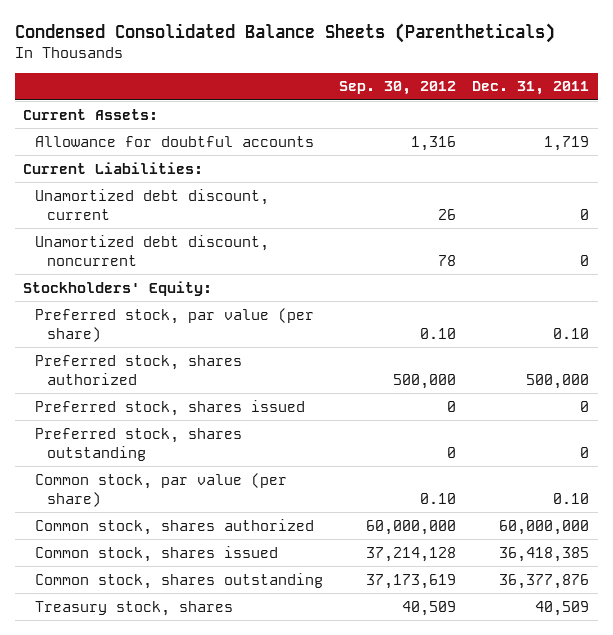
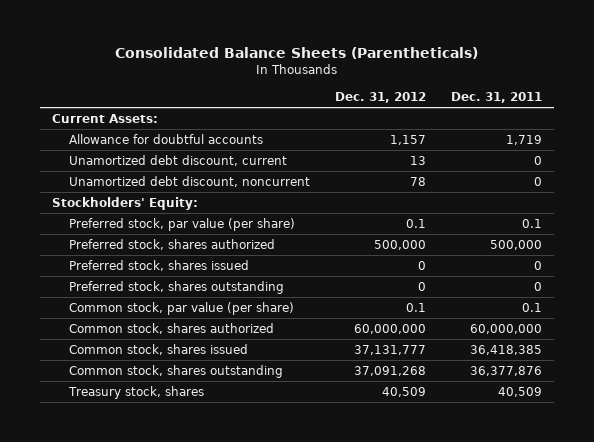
- Condensed Consolidated Balance Sheets (Parentheticals)
+ Consolidated Balance Sheets (Parentheticals)
- | Sep. 30, 2012 | Dec. 31, 2011
+ | Dec. 31, 2012 | Dec. 31, 2011
- Current Liabilities:
- Preferred stock, par value (per share) | 0.10 | 0.10
+ Preferred stock, par value (per share) | 0.1 | 0.1
- Common stock, par value (per share) | 0.10 | 0.10
+ Common stock, par value (per share) | 0.1 | 0.1

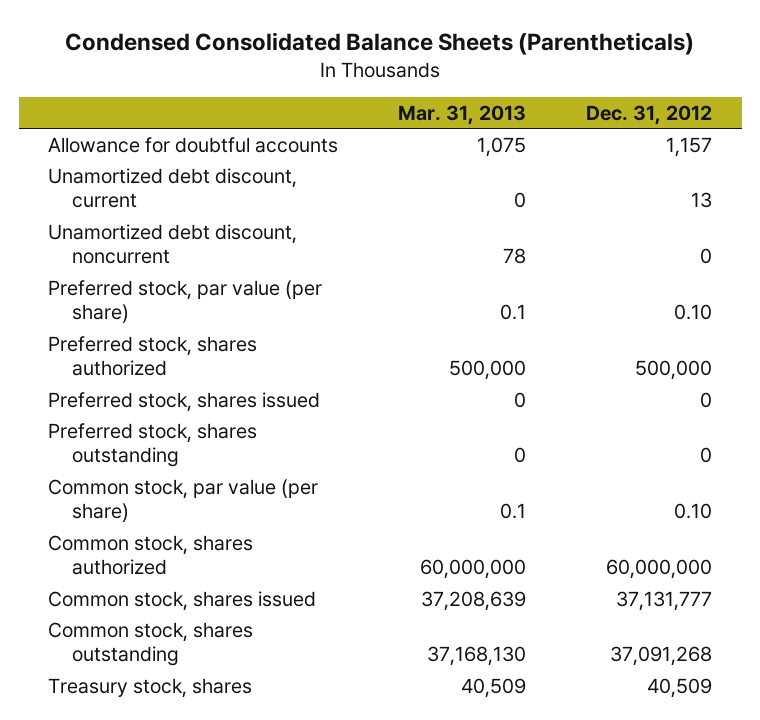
- Consolidated Balance Sheets (Parentheticals)
+ Condensed Consolidated Balance Sheets (Parentheticals)
- | Dec. 31, 2012 | Dec. 31, 2011
+ | Mar. 31, 2013 | Dec. 31, 2012
- Current Assets:
- Unamortized debt discount, noncurrent | 78 | 0
- Stockholders' Equity:
- Preferred stock, par value (per share) | 0.1 | 0.1
+ Unamortized debt discount, noncurrent | 78 | 0
+ Preferred stock, par value (per share) | 0.1 | 0.10
- Common stock, par value (per share) | 0.1 | 0.1
+ Common stock, par value (per share) | 0.1 | 0.10

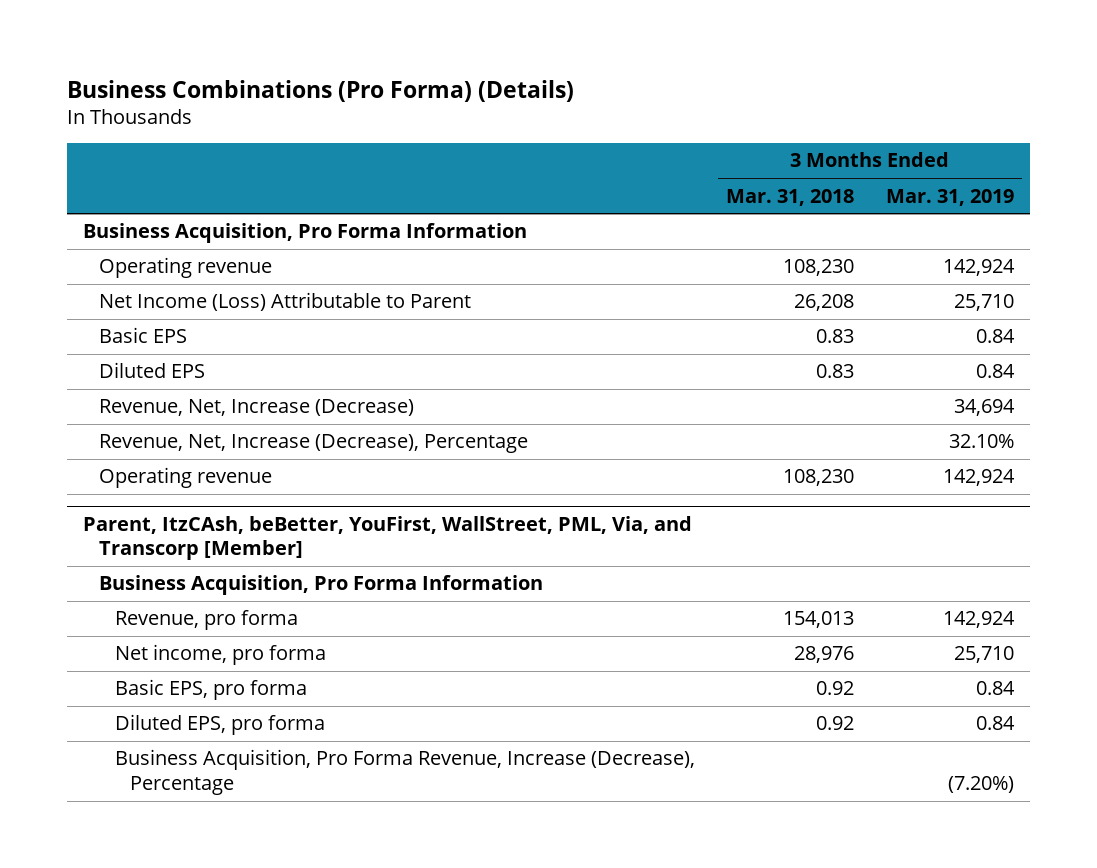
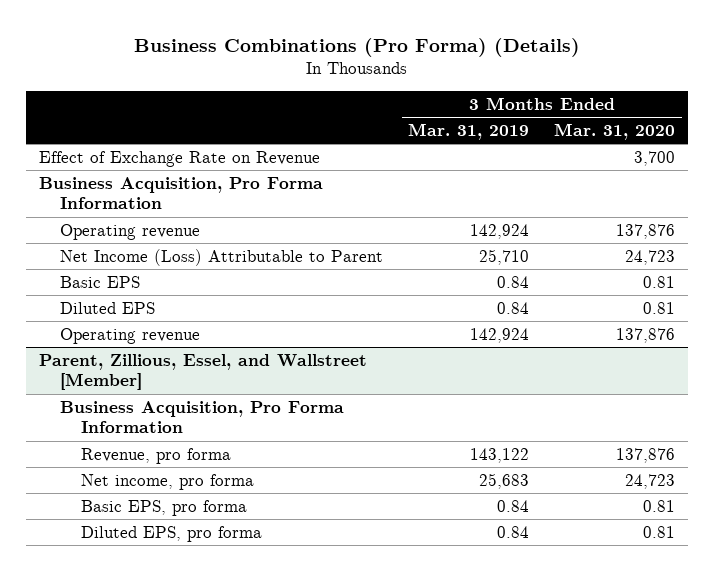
- | 3 Months Ended Mar. 31, 2018 | 3 Months Ended Mar. 31, 2019
+ | 3 Months Ended Mar. 31, 2019 | 3 Months Ended Mar. 31, 2020
+ Effect of Exchange Rate on Revenue | | 3,700
- Revenue, Net, Increase (Decrease) | | 34,694
- Revenue, Net, Increase (Decrease), Percentage | | 32.10%
- Parent, ItzCAsh, beBetter, YouFirst, WallStreet, PML, Via, and Transcorp [Member]
+ Parent, Zillious, Essel, and Wallstreet [Member]
- Revenue, pro forma | 154,013 | 142,924
- Net income, pro forma | 28,976 | 25,710
+ Revenue, pro forma | 143,122 | 137,876
+ Net income, pro forma | 25,683 | 24,723
- Business Acquisition, Pro Forma Revenue, Increase (Decrease), Percentage | | (7.20%)

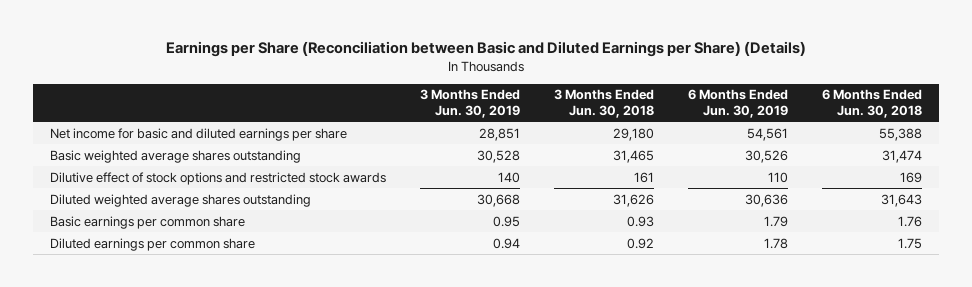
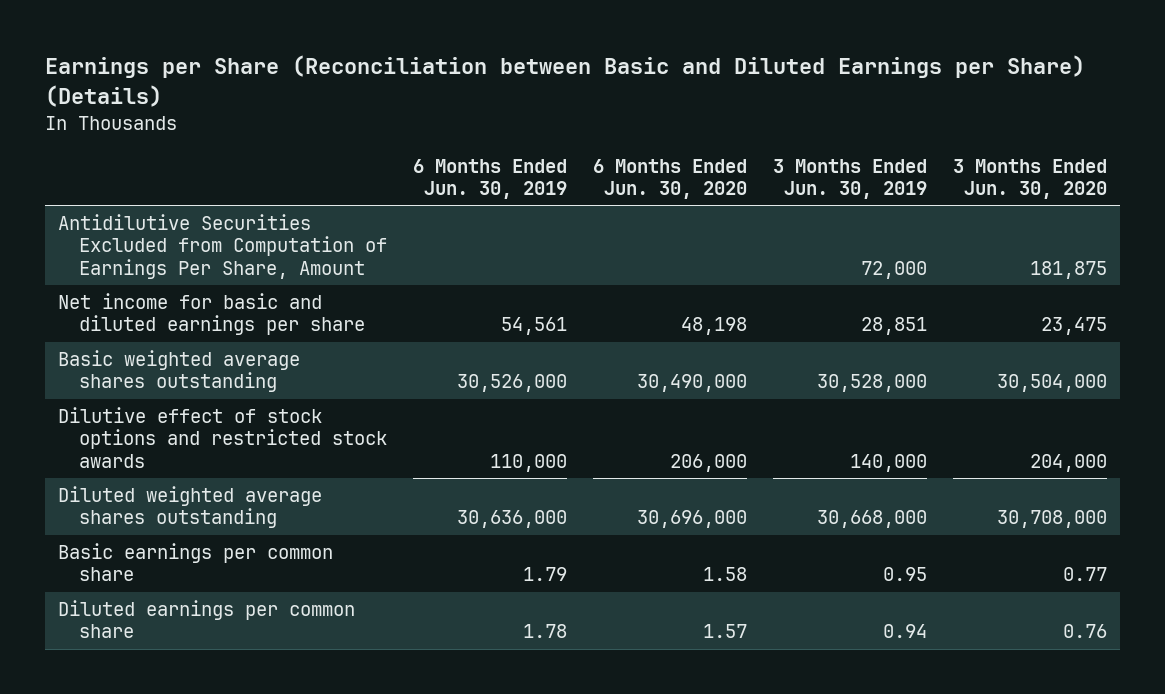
- | 3 Months Ended Jun. 30, 2019 | 3 Months Ended Jun. 30, 2018 | 6 Months Ended Jun. 30, 2019 | 6 Months Ended Jun. 30, 2018
+ | 6 Months Ended Jun. 30, 2019 | 6 Months Ended Jun. 30, 2020 | 3 Months Ended Jun. 30, 2019 | 3 Months Ended Jun. 30, 2020
+ Antidilutive Securities Excluded from Computation of Earnings Per Share, Amount | | | 72,000 | 181,875
- Basic weighted average shares outstanding | 30,528 | 31,465 | 30,526 | 31,474
- Dilutive effect of stock options and restricted stock awards | 140 | 161 | 110 | 169
- Diluted weighted average shares outstanding | 30,668 | 31,626 | 30,636 | 31,643
+ Basic weighted average shares outstanding | 30,526,000 | 30,490,000 | 30,528,000 | 30,504,000
+ Dilutive effect of stock options and restricted stock awards | 110,000 | 206,000 | 140,000 | 204,000
+ Diluted weighted average shares outstanding | 30,636,000 | 30,696,000 | 30,668,000 | 30,708,000

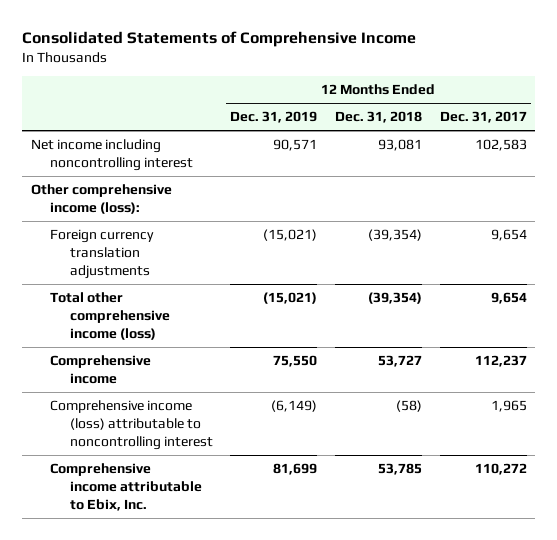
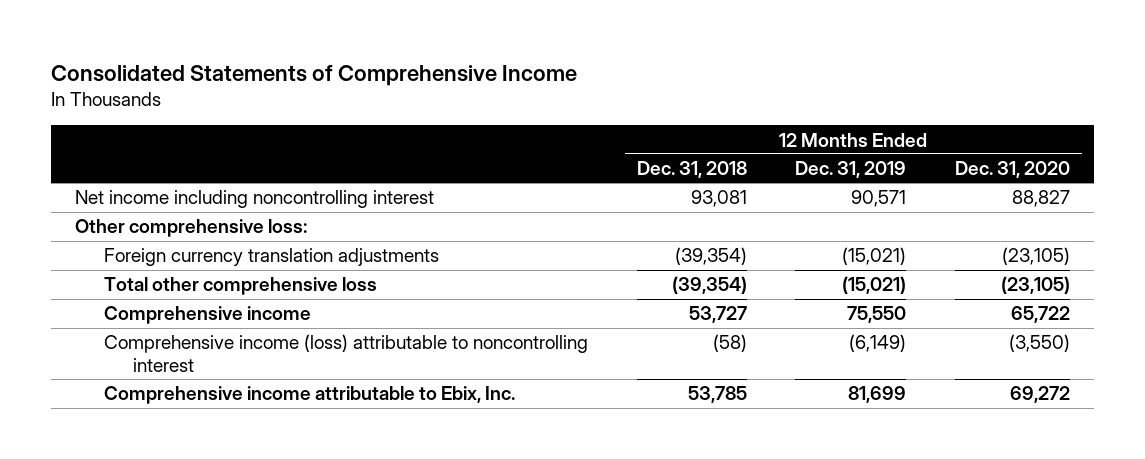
- | 12 Months Ended Dec. 31, 2019 | 12 Months Ended Dec. 31, 2018 | 12 Months Ended Dec. 31, 2017
+ | 12 Months Ended Dec. 31, 2018 | 12 Months Ended Dec. 31, 2019 | 12 Months Ended Dec. 31, 2020
- Other comprehensive income (loss):
+ Other comprehensive loss:
- Total other comprehensive income (loss) | (15,021) | (39,354) | 9,654
+ Total other comprehensive loss | (39,354) | (15,021) | (23,105)

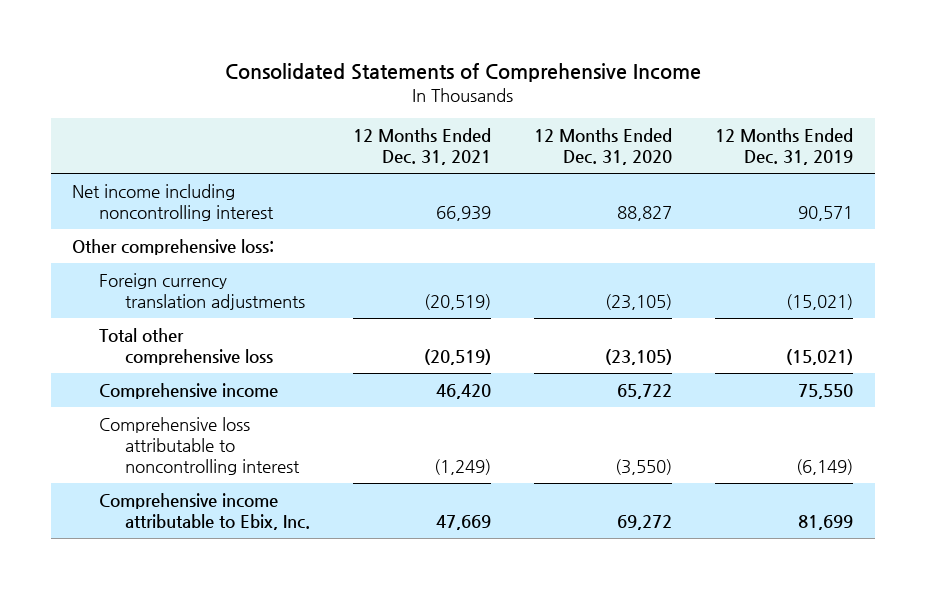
- | 12 Months Ended Dec. 31, 2018 | 12 Months Ended Dec. 31, 2019 | 12 Months Ended Dec. 31, 2020
+ | 12 Months Ended Dec. 31, 2021 | 12 Months Ended Dec. 31, 2020 | 12 Months Ended Dec. 31, 2019
- Comprehensive income (loss) attributable to noncontrolling interest | (58) | (6,149) | (3,550)
+ Comprehensive loss attributable to noncontrolling interest | (1,249) | (3,550) | (6,149)

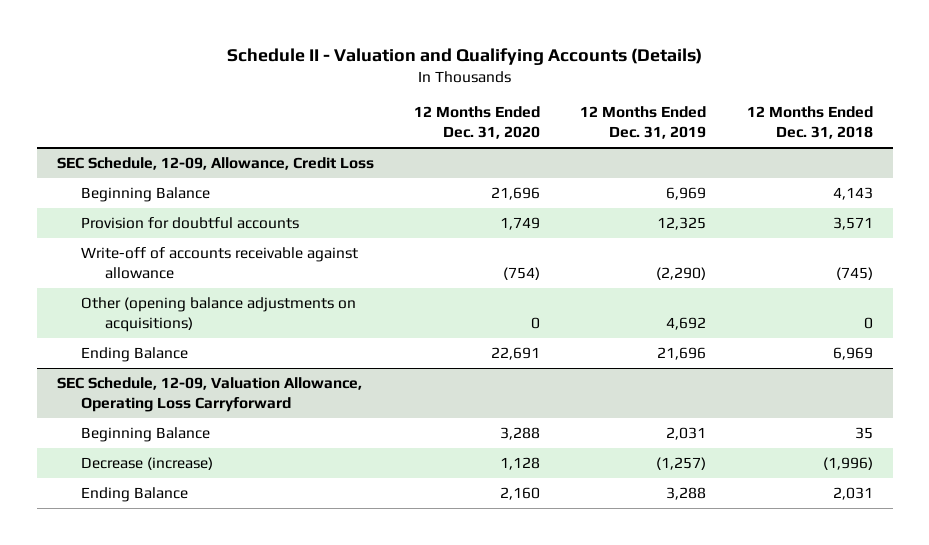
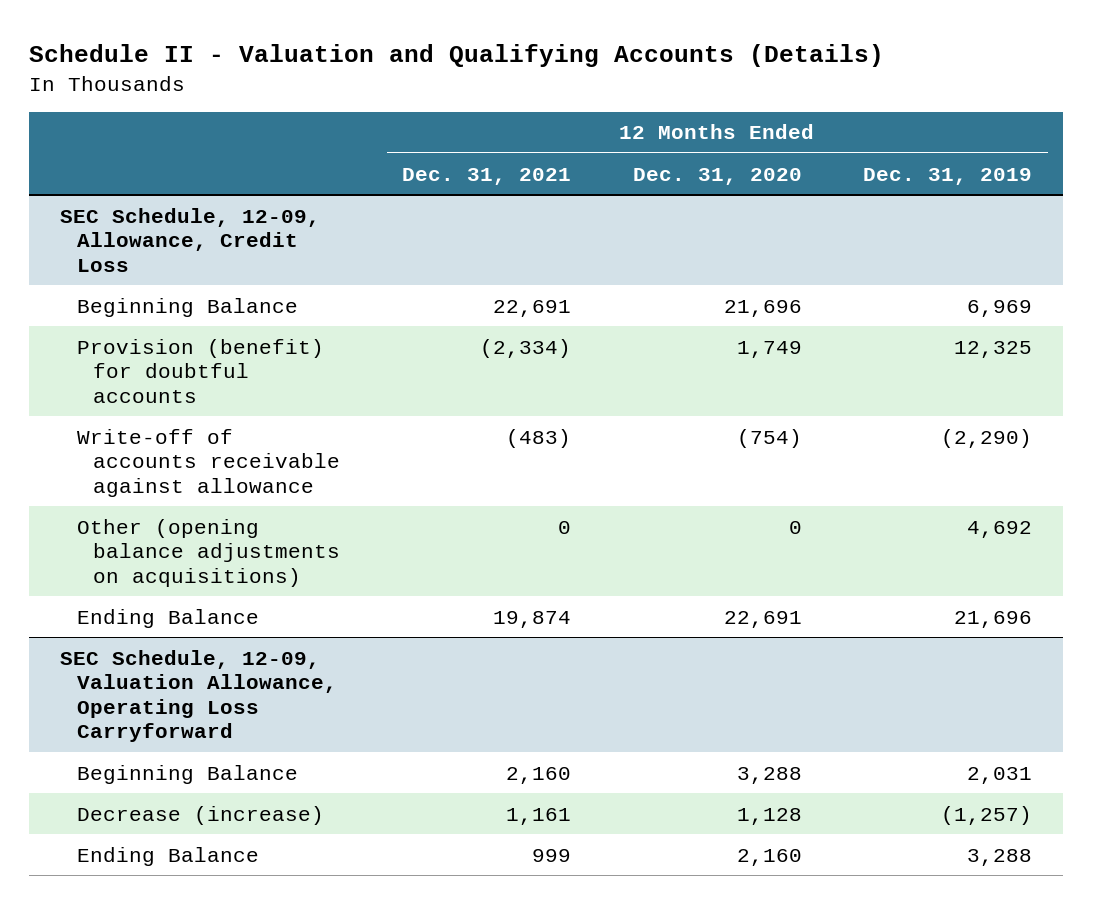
- | 12 Months Ended Dec. 31, 2020 | 12 Months Ended Dec. 31, 2019 | 12 Months Ended Dec. 31, 2018
+ | 12 Months Ended Dec. 31, 2021 | 12 Months Ended Dec. 31, 2020 | 12 Months Ended Dec. 31, 2019
@ SEC Schedule, 12-09, Allowance, Credit Loss
- Provision for doubtful accounts | 1,749 | 12,325 | 3,571
+ Provision (benefit) for doubtful accounts | (2,334) | 1,749 | 12,325

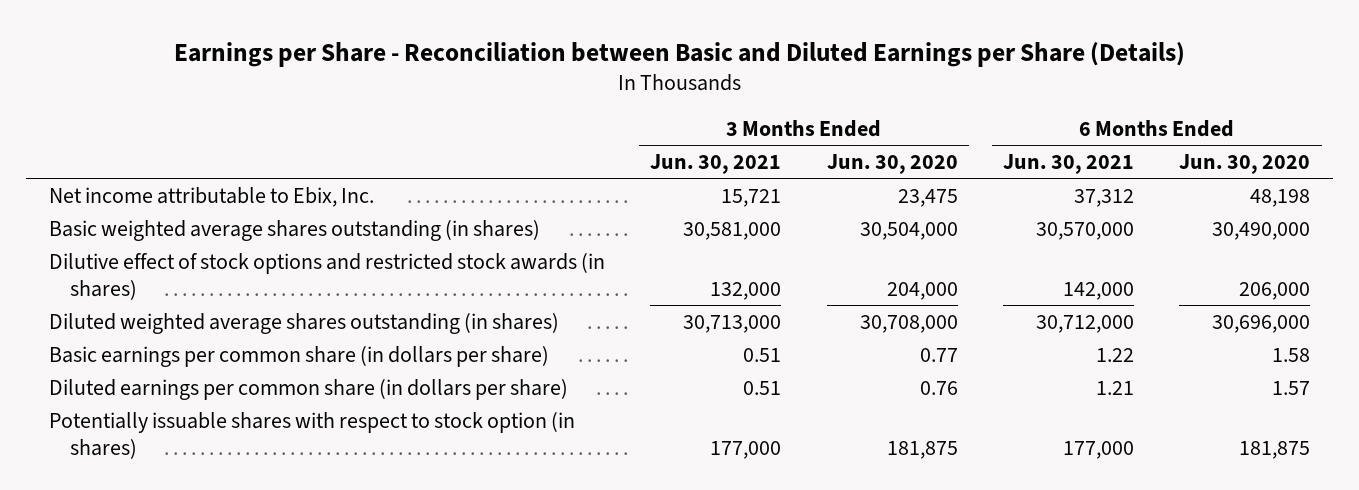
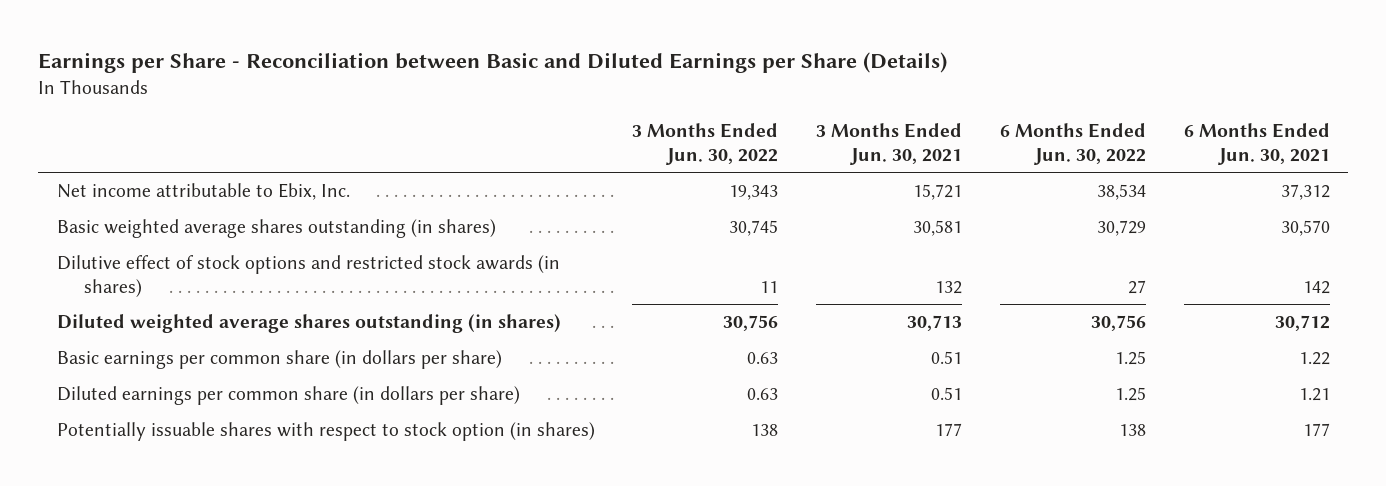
- | 3 Months Ended Jun. 30, 2021 | 3 Months Ended Jun. 30, 2020 | 6 Months Ended Jun. 30, 2021 | 6 Months Ended Jun. 30, 2020
+ | 3 Months Ended Jun. 30, 2022 | 3 Months Ended Jun. 30, 2021 | 6 Months Ended Jun. 30, 2022 | 6 Months Ended Jun. 30, 2021
- Basic weighted average shares outstanding (in shares) | 30,581,000 | 30,504,000 | 30,570,000 | 30,490,000
- Dilutive effect of stock options and restricted stock awards (in shares) | 132,000 | 204,000 | 142,000 | 206,000
- Diluted weighted average shares outstanding (in shares) | 30,713,000 | 30,708,000 | 30,712,000 | 30,696,000
+ Basic weighted average shares outstanding (in shares) | 30,745 | 30,581 | 30,729 | 30,570
+ Dilutive effect of stock options and restricted stock awards (in shares) | 11 | 132 | 27 | 142
+ Diluted weighted average shares outstanding (in shares) | 30,756 | 30,713 | 30,756 | 30,712
- Potentially issuable shares with respect to stock option (in shares) | 177,000 | 181,875 | 177,000 | 181,875
+ Potentially issuable shares with respect to stock option (in shares) | 138 | 177 | 138 | 177

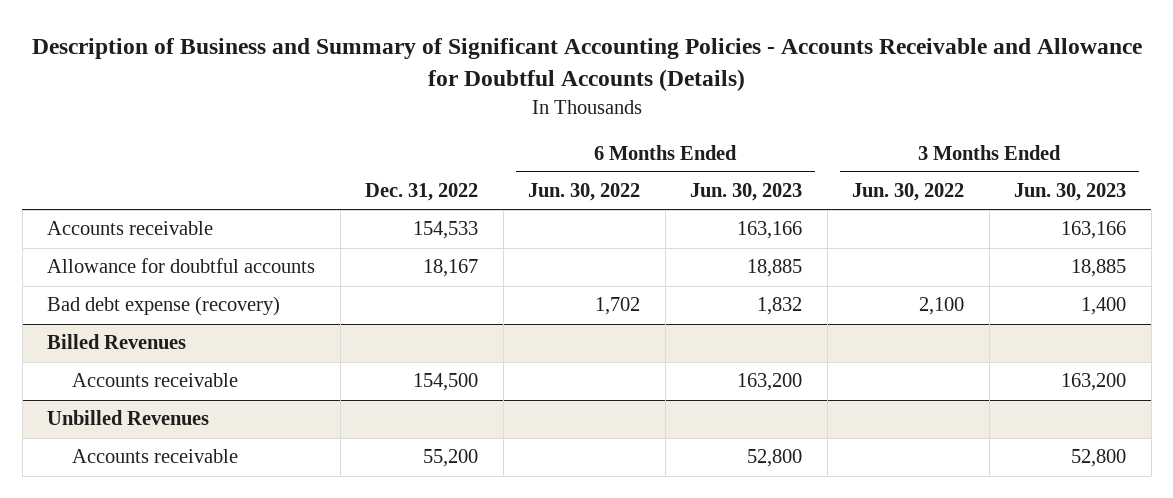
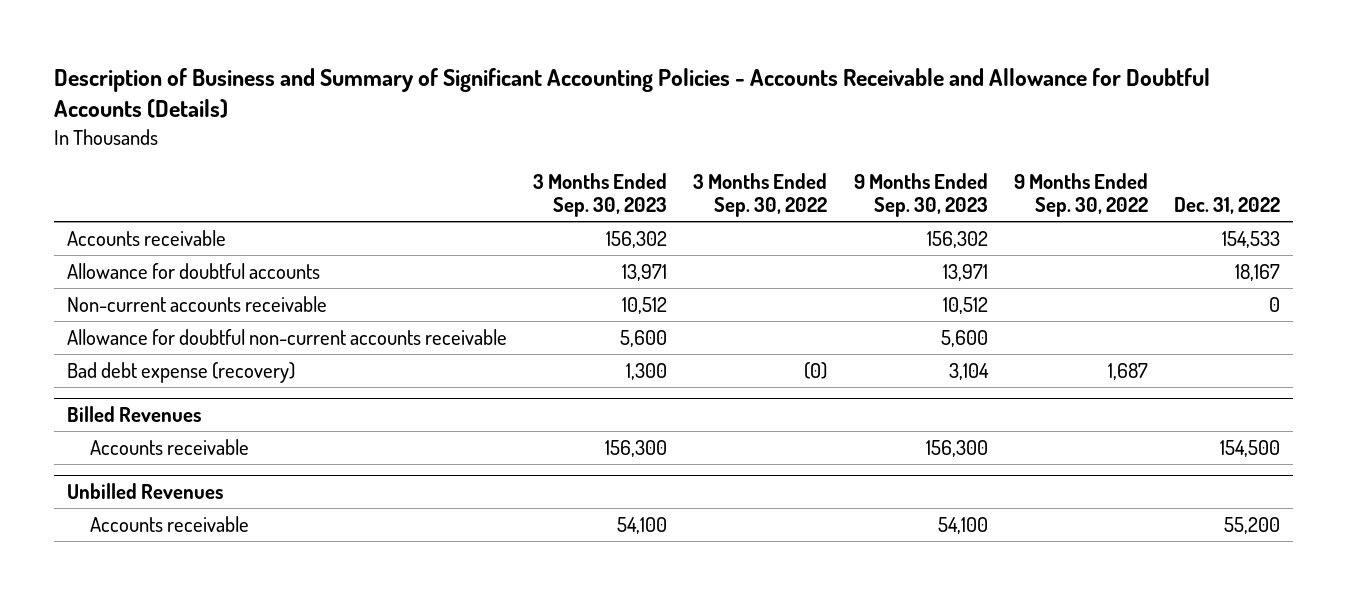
- | Dec. 31, 2022 | 6 Months Ended Jun. 30, 2022 | 6 Months Ended Jun. 30, 2023 | 3 Months Ended Jun. 30, 2022 | 3 Months Ended Jun. 30, 2023
+ | 3 Months Ended Sep. 30, 2023 | 3 Months Ended Sep. 30, 2022 | 9 Months Ended Sep. 30, 2023 | 9 Months Ended Sep. 30, 2022 | Dec. 31, 2022
+ Non-current accounts receivable | 10,512 | | 10,512 | | 0
+ Allowance for doubtful non-current accounts receivable | 5,600 | | 5,600 | |

